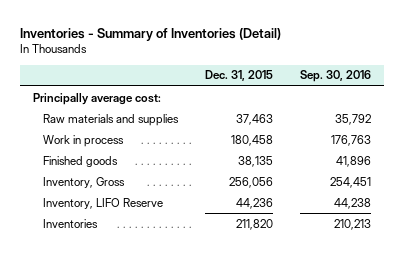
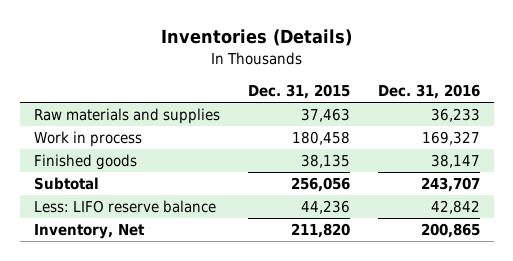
- Inventories - Summary of Inventories (Detail)
+ Inventories (Details)
- | Dec. 31, 2015 | Sep. 30, 2016
+ | Dec. 31, 2015 | Dec. 31, 2016
- Principally average cost:
- Inventory, Gross | 256,056 | 254,451
- Inventory, LIFO Reserve | 44,236 | 44,238
- Inventories | 211,820 | 210,213
+ Subtotal | 256,056 | 243,707
+ Less: LIFO reserve balance | 44,236 | 42,842
+ Inventory, Net | 211,820 | 200,865

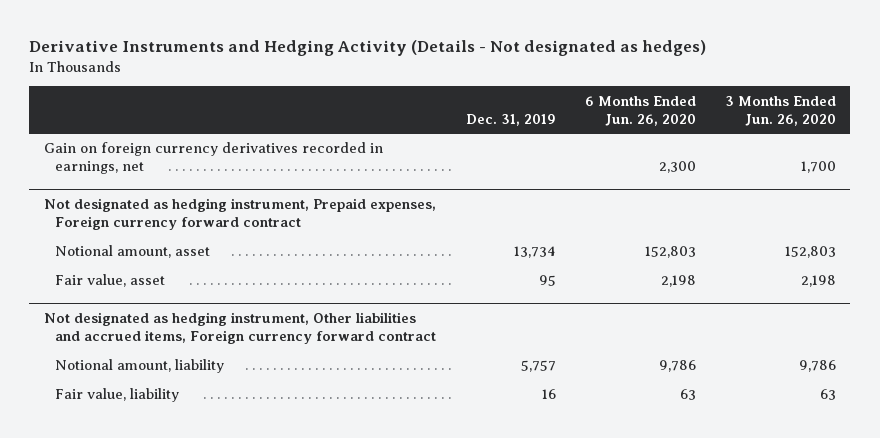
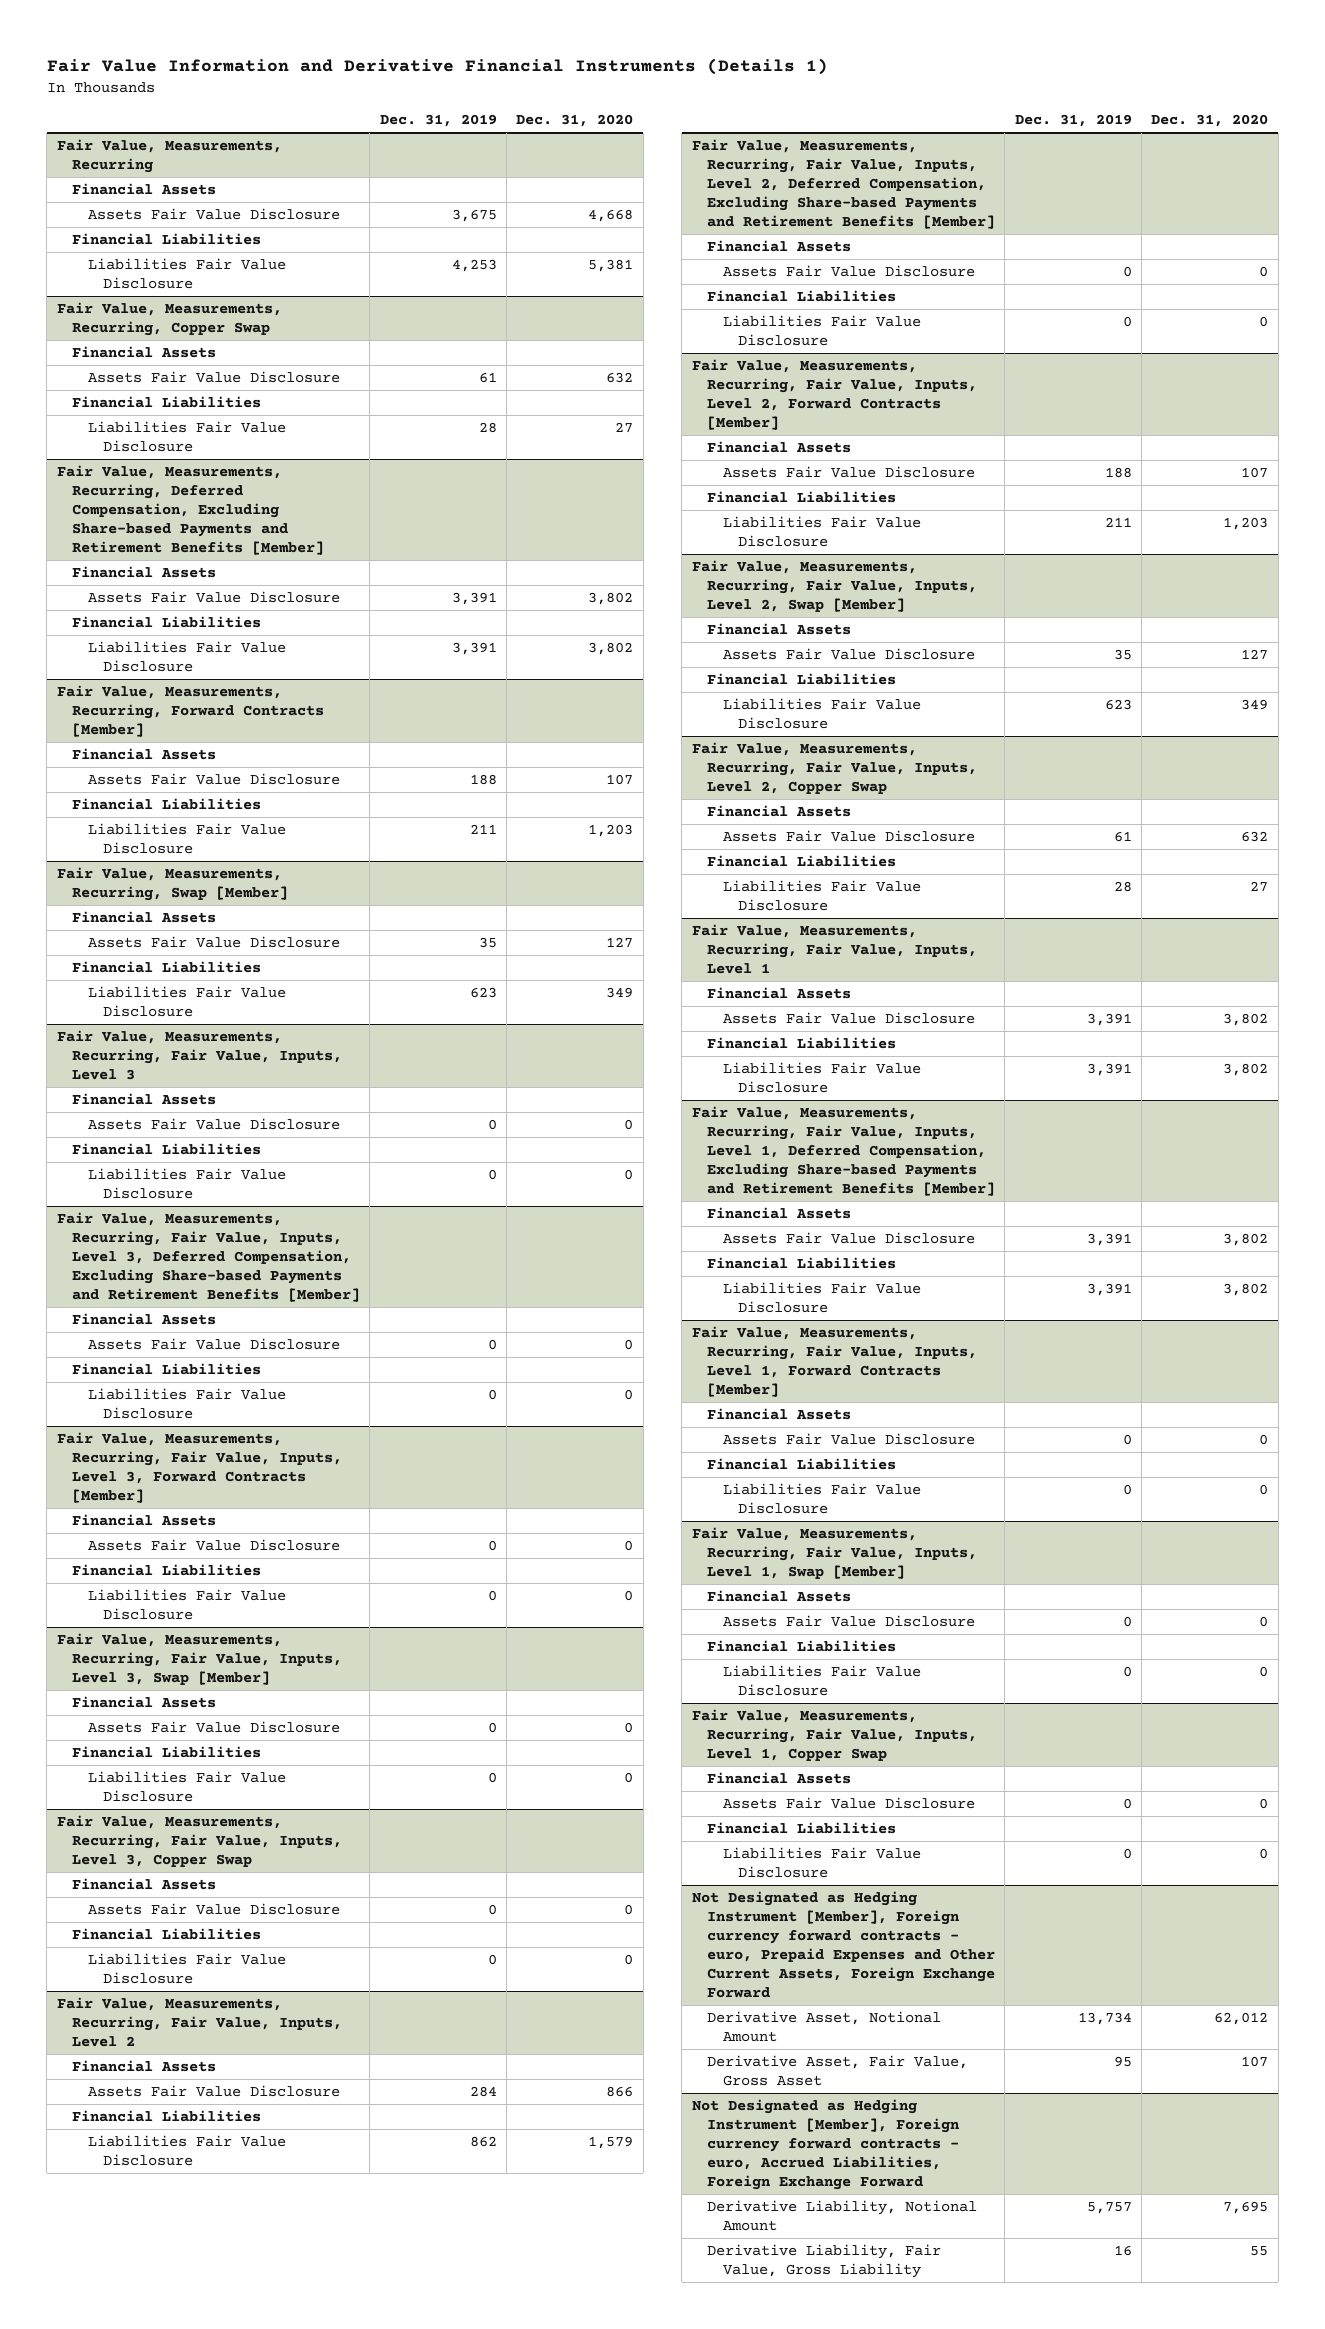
- Derivative Instruments and Hedging Activity (Details - Not designated as hedges)
+ Fair Value Information and Derivative Financial Instruments (Details 1)
- | Dec. 31, 2019 | 6 Months Ended Jun. 26, 2020 | 3 Months Ended Jun. 26, 2020
+ | Dec. 31, 2019 | Dec. 31, 2020
- Gain on foreign currency derivatives recorded in earnings, net | | 2,300 | 1,700
- Not designated as hedging instrument, Prepaid expenses, Foreign currency forward contract
- Notional amount, asset | 13,734 | 152,803 | 152,803
- Fair value, asset | 95 | 2,198 | 2,198
- Not designated as hedging instrument, Other liabilities and accrued items, Foreign currency forward contract
- Notional amount, liability | 5,757 | 9,786 | 9,786
- Fair value, liability | 16 | 63 | 63
+ Fair Value, Measurements, Recurring
+ Financial Assets
+ Assets Fair Value Disclosure | 3,675 | 4,668
+ Financial Liabilities
+ Liabilities Fair Value Disclosure | 4,253 | 5,381
+ Fair Value, Measurements, Recurring, Copper Swap
+ Financial Assets
+ Assets Fair Value Disclosure | 61 | 632
+ Financial Liabilities
+ Liabilities Fair Value Disclosure | 28 | 27
+ Fair Value, Measurements, Recurring, Deferred Compensation, Excluding Share-based Payments and Retirement Benefits [Member]
+ Financial Assets
+ Assets Fair Value Disclosure | 3,391 | 3,802
+ Financial Liabilities
+ Liabilities Fair Value Disclosure | 3,391 | 3,802
+ Fair Value, Measurements, Recurring, Forward Contracts [Member]
+ Financial Assets
+ Assets Fair Value Disclosure | 188 | 107
+ Financial Liabilities
+ Liabilities Fair Value Disclosure | 211 | 1,203
+ Fair Value, Measurements, Recurring, Swap [Member]
+ Financial Assets
+ Assets Fair Value Disclosure | 35 | 127
+ Financial Liabilities
+ Liabilities Fair Value Disclosure | 623 | 349
+ Fair Value, Measurements, Recurring, Fair Value, Inputs, Level 3
+ Financial Assets
+ Assets Fair Value Disclosure | 0 | 0
+ Financial Liabilities
+ Liabilities Fair Value Disclosure | 0 | 0
+ Fair Value, Measurements, Recurring, Fair Value, Inputs, Level 3, Deferred Compensation, Excluding Share-based Payments and Retirement Benefits [Member]
+ Financial Assets
+ Assets Fair Value Disclosure | 0 | 0
+ Financial Liabilities
+ Liabilities Fair Value Disclosure | 0 | 0
+ Fair Value, Measurements, Recurring, Fair Value, Inputs, Level 3, Forward Contracts [Member]
+ Financial Assets
+ Assets Fair Value Disclosure | 0 | 0
+ Financial Liabilities
+ Liabilities Fair Value Disclosure | 0 | 0
+ Fair Value, Measurements, Recurring, Fair Value, Inputs, Level 3, Swap [Member]
+ Financial Assets
+ Assets Fair Value Disclosure | 0 | 0
+ Financial Liabilities
+ Liabilities Fair Value Disclosure | 0 | 0
+ Fair Value, Measurements, Recurring, Fair Value, Inputs, Level 3, Copper Swap
+ Financial Assets
+ Assets Fair Value Disclosure | 0 | 0
+ Financial Liabilities
+ Liabilities Fair Value Disclosure | 0 | 0
+ Fair Value, Measurements, Recurring, Fair Value, Inputs, Level 2
+ Financial Assets
+ Assets Fair Value Disclosure | 284 | 866
+ Financial Liabilities
+ Liabilities Fair Value Disclosure | 862 | 1,579
+ Fair Value, Measurements, Recurring, Fair Value, Inputs, Level 2, Deferred Compensation, Excluding Share-based Payments and Retirement Benefits [Member]
+ Financial Assets
+ Assets Fair Value Disclosure | 0 | 0
+ Financial Liabilities
+ Liabilities Fair Value Disclosure | 0 | 0
+ Fair Value, Measurements, Recurring, Fair Value, Inputs, Level 2, Forward Contracts [Member]
+ Financial Assets
+ Assets Fair Value Disclosure | 188 | 107
+ Financial Liabilities
+ Liabilities Fair Value Disclosure | 211 | 1,203
+ Fair Value, Measurements, Recurring, Fair Value, Inputs, Level 2, Swap [Member]
+ Financial Assets
+ Assets Fair Value Disclosure | 35 | 127
+ Financial Liabilities
+ Liabilities Fair Value Disclosure | 623 | 349
+ Fair Value, Measurements, Recurring, Fair Value, Inputs, Level 2, Copper Swap
+ Financial Assets
+ Assets Fair Value Disclosure | 61 | 632
+ Financial Liabilities
+ Liabilities Fair Value Disclosure | 28 | 27
+ Fair Value, Measurements, Recurring, Fair Value, Inputs, Level 1
+ Financial Assets
+ Assets Fair Value Disclosure | 3,391 | 3,802
+ Financial Liabilities
+ Liabilities Fair Value Disclosure | 3,391 | 3,802
+ Fair Value, Measurements, Recurring, Fair Value, Inputs, Level 1, Deferred Compensation, Excluding Share-based Payments and Retirement Benefits [Member]
+ Financial Assets
+ Assets Fair Value Disclosure | 3,391 | 3,802
+ Financial Liabilities
+ Liabilities Fair Value Disclosure | 3,391 | 3,802
+ Fair Value, Measurements, Recurring, Fair Value, Inputs, Level 1, Forward Contracts [Member]
+ Financial Assets
+ Assets Fair Value Disclosure | 0 | 0
+ Financial Liabilities
+ Liabilities Fair Value Disclosure | 0 | 0
+ Fair Value, Measurements, Recurring, Fair Value, Inputs, Level 1, Swap [Member]
+ Financial Assets
+ Assets Fair Value Disclosure | 0 | 0
+ Financial Liabilities
+ Liabilities Fair Value Disclosure | 0 | 0
+ Fair Value, Measurements, Recurring, Fair Value, Inputs, Level 1, Copper Swap
+ Financial Assets
+ Assets Fair Value Disclosure | 0 | 0
+ Financial Liabilities
+ Liabilities Fair Value Disclosure | 0 | 0
+ Not Designated as Hedging Instrument [Member], Foreign currency forward contracts - euro, Prepaid Expenses and Other Current Assets, Foreign Exchange Forward
+ Derivative Asset, Notional Amount | 13,734 | 62,012
+ Derivative Asset, Fair Value, Gross Asset | 95 | 107
+ Not Designated as Hedging Instrument [Member], Foreign currency forward contracts - euro, Accrued Liabilities, Foreign Exchange Forward
+ Derivative Liability, Notional Amount | 5,757 | 7,695
+ Derivative Liability, Fair Value, Gross Liability | 16 | 55

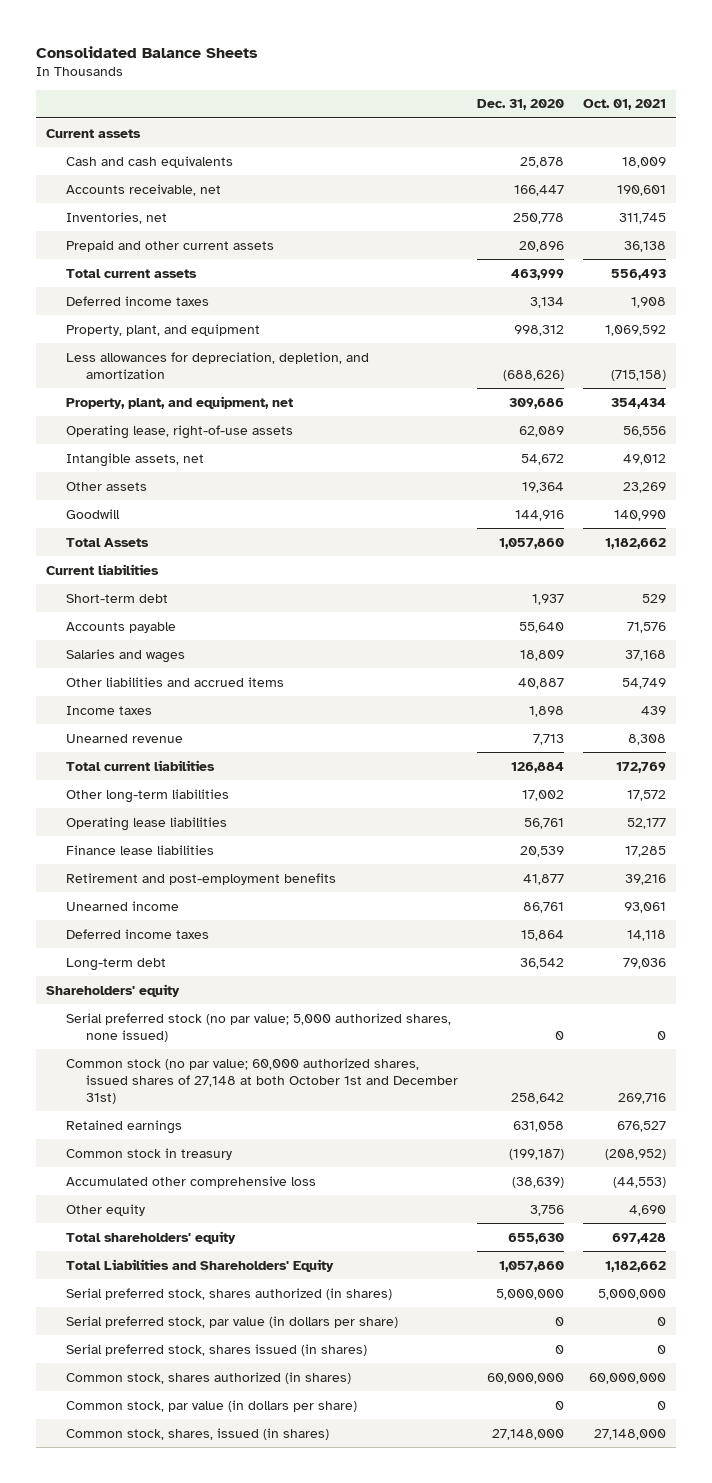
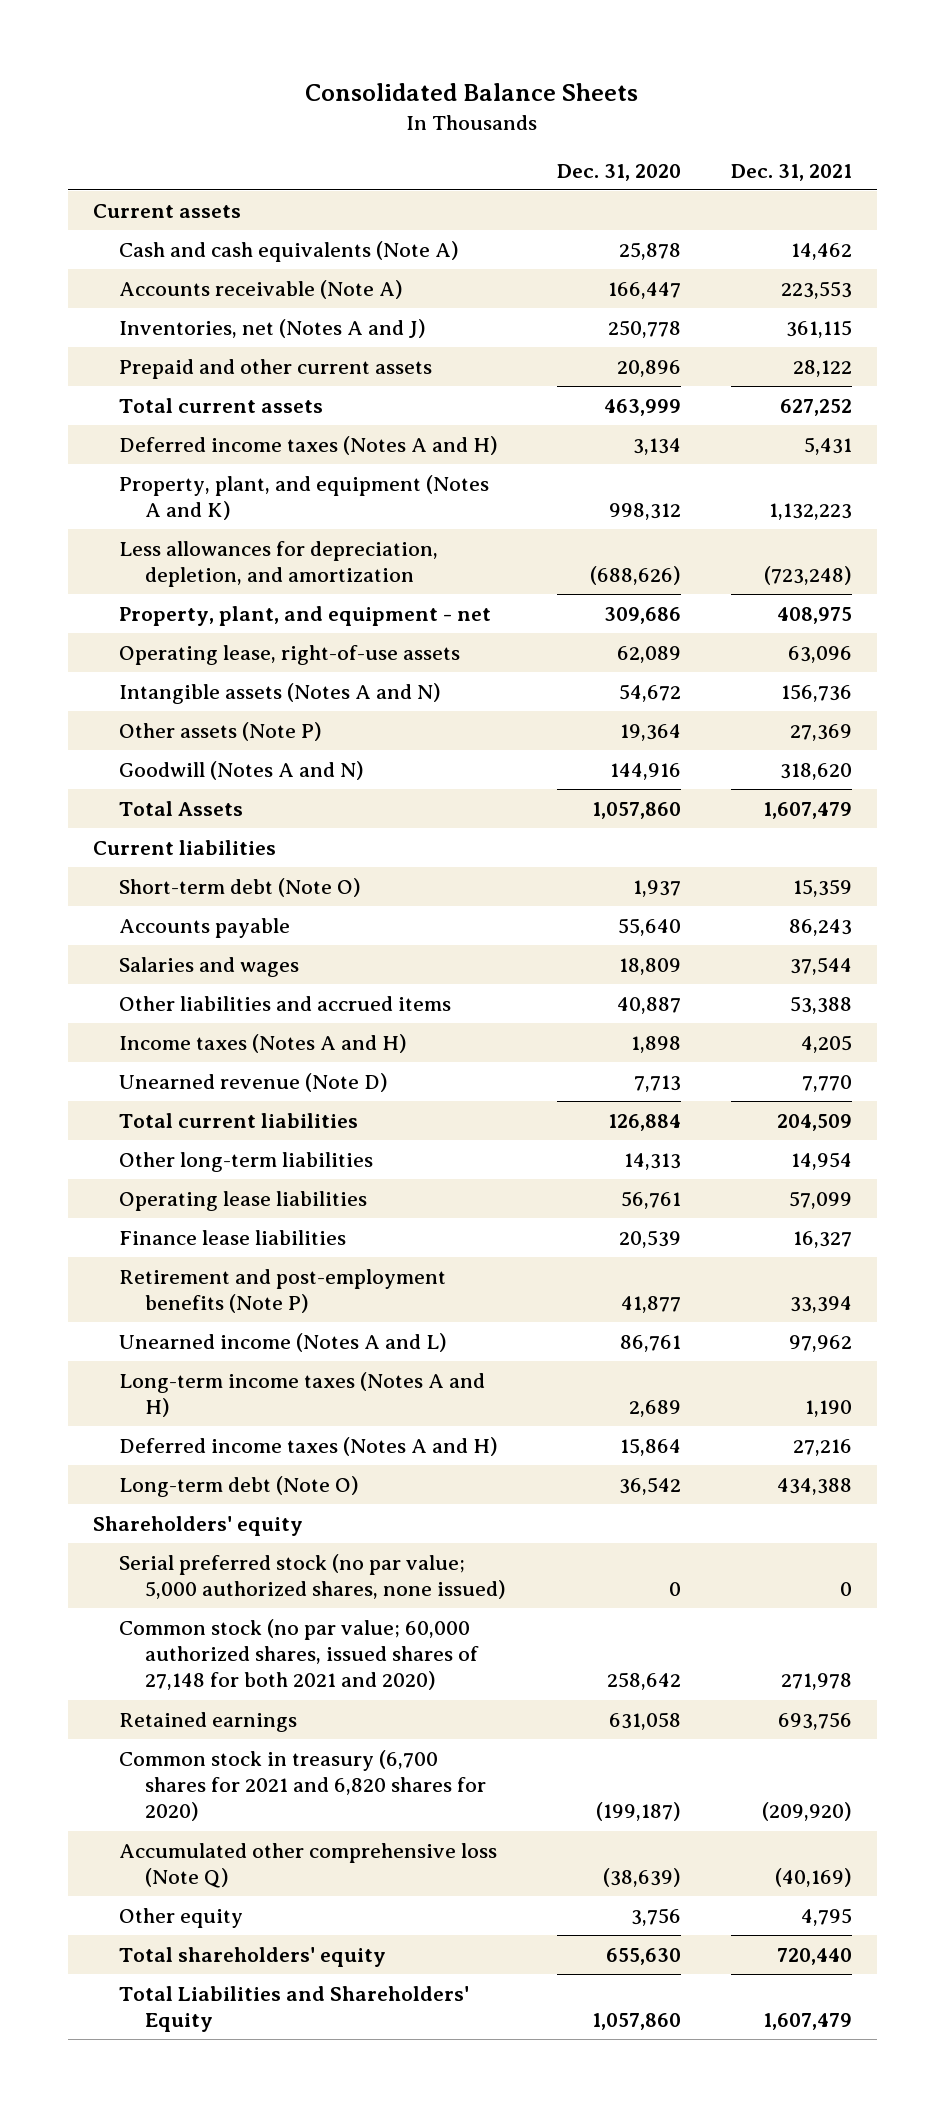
- | Dec. 31, 2020 | Oct. 01, 2021
+ | Dec. 31, 2020 | Dec. 31, 2021
- Cash and cash equivalents | 25,878 | 18,009
- Accounts receivable, net | 166,447 | 190,601
- Inventories, net | 250,778 | 311,745
+ Cash and cash equivalents (Note A) | 25,878 | 14,462
+ Accounts receivable (Note A) | 166,447 | 223,553
+ Inventories, net (Notes A and J) | 250,778 | 361,115
- Deferred income taxes | 3,134 | 1,908
- Property, plant, and equipment | 998,312 | 1,069,592
+ Deferred income taxes (Notes A and H) | 3,134 | 5,431
+ Property, plant, and equipment (Notes A and K) | 998,312 | 1,132,223
- Property, plant, and equipment, net | 309,686 | 354,434
+ Property, plant, and equipment - net | 309,686 | 408,975
- Intangible assets, net | 54,672 | 49,012
- Other assets | 19,364 | 23,269
- Goodwill | 144,916 | 140,990
+ Intangible assets (Notes A and N) | 54,672 | 156,736
+ Other assets (Note P) | 19,364 | 27,369
+ Goodwill (Notes A and N) | 144,916 | 318,620
- Short-term debt | 1,937 | 529
+ Short-term debt (Note O) | 1,937 | 15,359
- Income taxes | 1,898 | 439
- Unearned revenue | 7,713 | 8,308
+ Income taxes (Notes A and H) | 1,898 | 4,205
+ Unearned revenue (Note D) | 7,713 | 7,770
- Other long-term liabilities | 17,002 | 17,572
+ Other long-term liabilities | 14,313 | 14,954
- Retirement and post-employment benefits | 41,877 | 39,216
- Unearned income | 86,761 | 93,061
- Deferred income taxes | 15,864 | 14,118
- Long-term debt | 36,542 | 79,036
+ Retirement and post-employment benefits (Note P) | 41,877 | 33,394
+ Unearned income (Notes A and L) | 86,761 | 97,962
+ Long-term income taxes (Notes A and H) | 2,689 | 1,190
+ Deferred income taxes (Notes A and H) | 15,864 | 27,216
+ Long-term debt (Note O) | 36,542 | 434,388
- Common stock (no par value; 60,000 authorized shares, issued shares of 27,148 at both October 1st and December 31st) | 258,642 | 269,716
+ Common stock (no par value; 60,000 authorized shares, issued shares of 27,148 for both 2021 and 2020) | 258,642 | 271,978
- Common stock in treasury | (199,187) | (208,952)
- Accumulated other comprehensive loss | (38,639) | (44,553)
+ Common stock in treasury (6,700 shares for 2021 and 6,820 shares for 2020) | (199,187) | (209,920)
+ Accumulated other comprehensive loss (Note Q) | (38,639) | (40,169)
- Serial preferred stock, shares authorized (in shares) | 5,000,000 | 5,000,000
- Serial preferred stock, par value (in dollars per share) | 0 | 0
- Serial preferred stock, shares issued (in shares) | 0 | 0
- Common stock, shares authorized (in shares) | 60,000,000 | 60,000,000
- Common stock, par value (in dollars per share) | 0 | 0
- Common stock, shares, issued (in shares) | 27,148,000 | 27,148,000

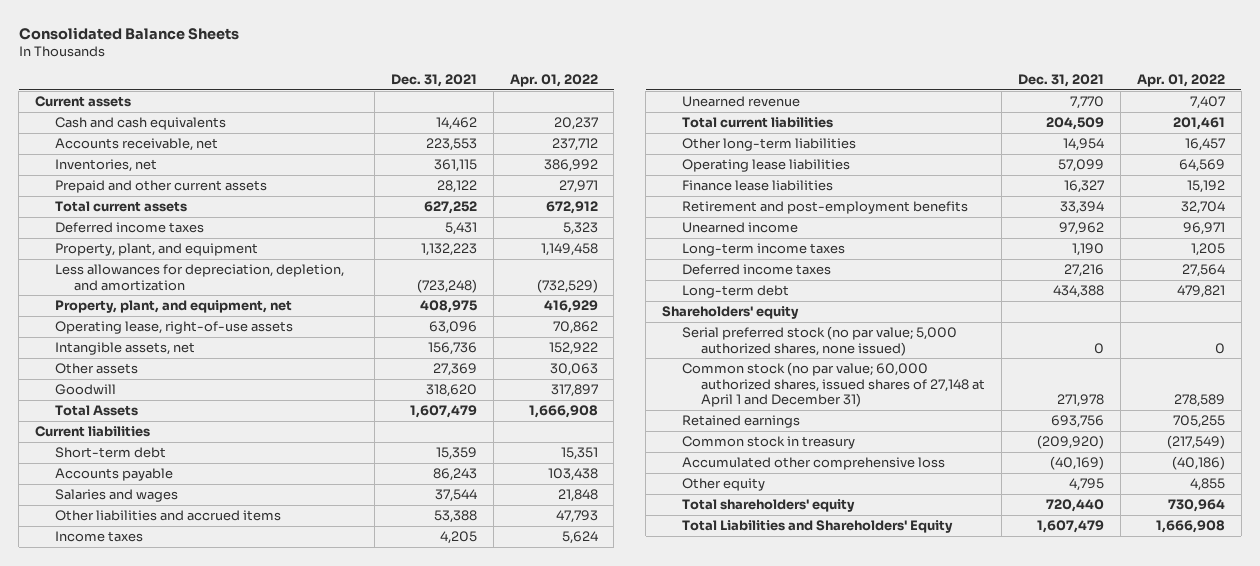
- | Dec. 31, 2020 | Dec. 31, 2021
+ | Dec. 31, 2021 | Apr. 01, 2022
- Cash and cash equivalents (Note A) | 25,878 | 14,462
- Accounts receivable (Note A) | 166,447 | 223,553
- Inventories, net (Notes A and J) | 250,778 | 361,115
+ Cash and cash equivalents | 14,462 | 20,237
+ Accounts receivable, net | 223,553 | 237,712
+ Inventories, net | 361,115 | 386,992
- Deferred income taxes (Notes A and H) | 3,134 | 5,431
- Property, plant, and equipment (Notes A and K) | 998,312 | 1,132,223
+ Deferred income taxes | 5,431 | 5,323
+ Property, plant, and equipment | 1,132,223 | 1,149,458
- Property, plant, and equipment - net | 309,686 | 408,975
+ Property, plant, and equipment, net | 408,975 | 416,929
- Intangible assets (Notes A and N) | 54,672 | 156,736
- Other assets (Note P) | 19,364 | 27,369
- Goodwill (Notes A and N) | 144,916 | 318,620
+ Intangible assets, net | 156,736 | 152,922
+ Other assets | 27,369 | 30,063
+ Goodwill | 318,620 | 317,897
- Short-term debt (Note O) | 1,937 | 15,359
+ Short-term debt | 15,359 | 15,351
- Income taxes (Notes A and H) | 1,898 | 4,205
- Unearned revenue (Note D) | 7,713 | 7,770
+ Income taxes | 4,205 | 5,624
+ Unearned revenue | 7,770 | 7,407
- Retirement and post-employment benefits (Note P) | 41,877 | 33,394
- Unearned income (Notes A and L) | 86,761 | 97,962
- Long-term income taxes (Notes A and H) | 2,689 | 1,190
- Deferred income taxes (Notes A and H) | 15,864 | 27,216
- Long-term debt (Note O) | 36,542 | 434,388
+ Retirement and post-employment benefits | 33,394 | 32,704
+ Unearned income | 97,962 | 96,971
+ Long-term income taxes | 1,190 | 1,205
+ Deferred income taxes | 27,216 | 27,564
+ Long-term debt | 434,388 | 479,821
- Common stock (no par value; 60,000 authorized shares, issued shares of 27,148 for both 2021 and 2020) | 258,642 | 271,978
+ Common stock (no par value; 60,000 authorized shares, issued shares of 27,148 at April 1 and December 31) | 271,978 | 278,589
- Common stock in treasury (6,700 shares for 2021 and 6,820 shares for 2020) | (199,187) | (209,920)
- Accumulated other comprehensive loss (Note Q) | (38,639) | (40,169)
+ Common stock in treasury | (209,920) | (217,549)
+ Accumulated other comprehensive loss | (40,169) | (40,186)

